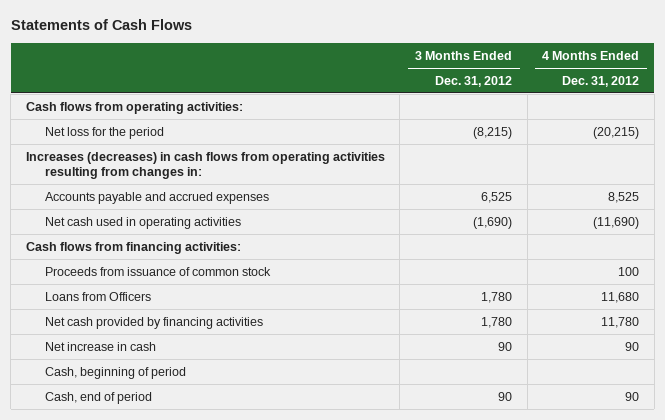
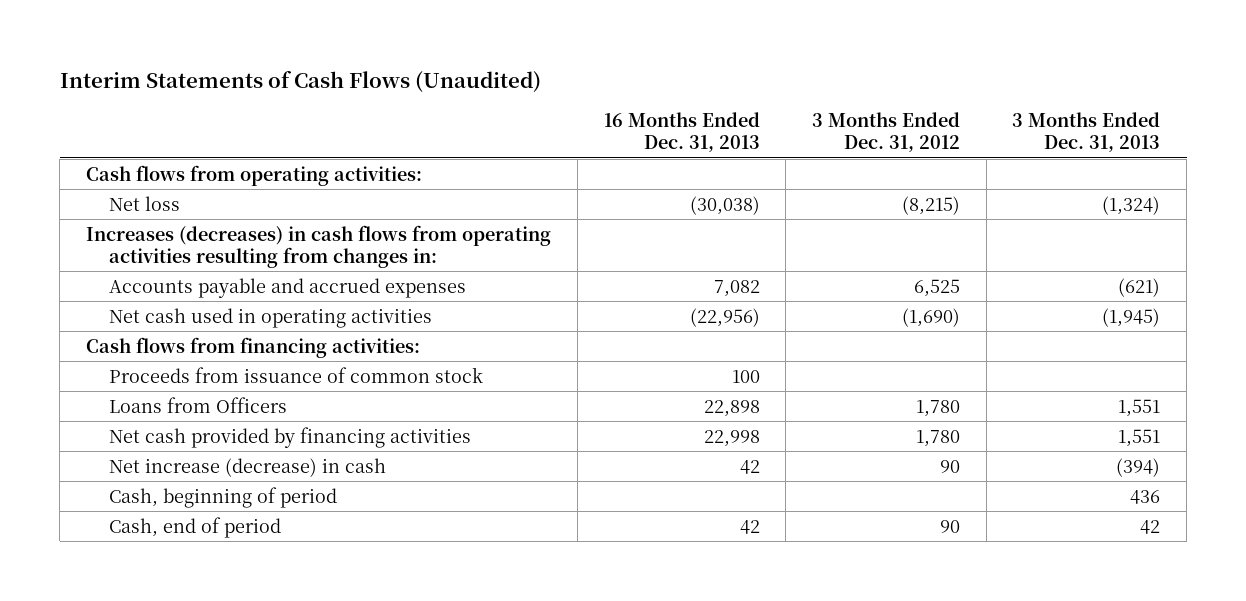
- Statements of Cash Flows
+ Interim Statements of Cash Flows (Unaudited)
- | 3 Months Ended Dec. 31, 2012 | 4 Months Ended Dec. 31, 2012
+ | 16 Months Ended Dec. 31, 2013 | 3 Months Ended Dec. 31, 2012 | 3 Months Ended Dec. 31, 2013
- Net loss for the period | (8,215) | (20,215)
+ Net loss | (30,038) | (8,215) | (1,324)
- Net increase in cash | 90 | 90
+ Net increase (decrease) in cash | 42 | 90 | (394)

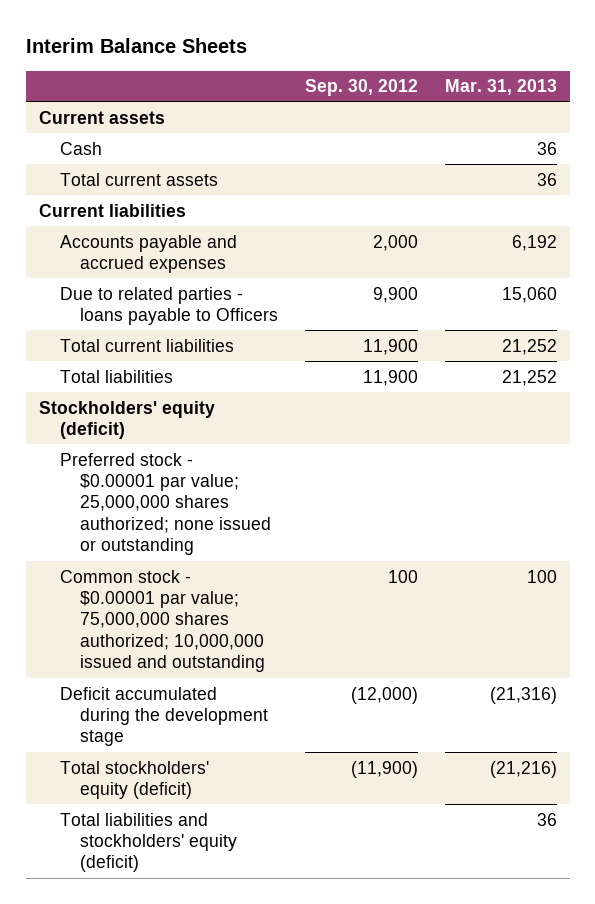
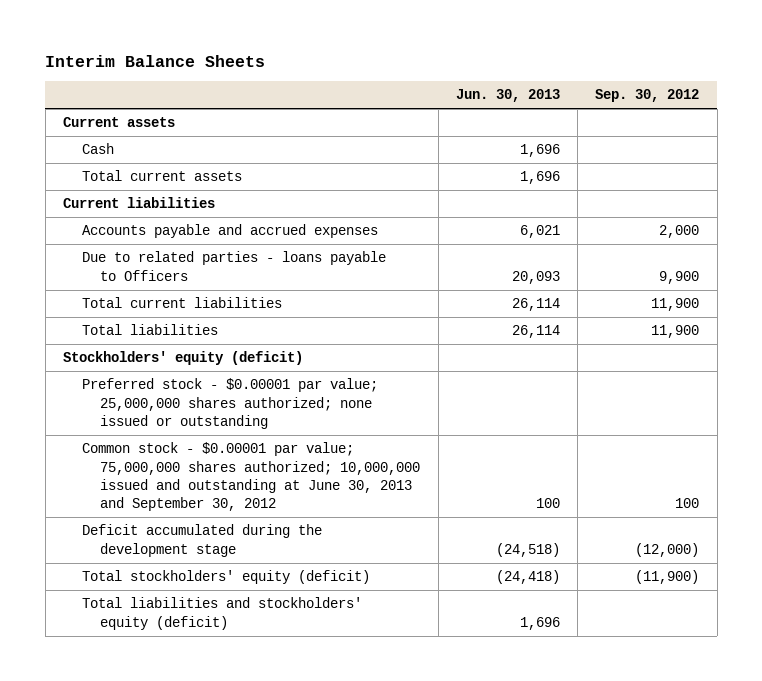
- | Sep. 30, 2012 | Mar. 31, 2013
+ | Jun. 30, 2013 | Sep. 30, 2012
- Common stock - $0.00001 par value; 75,000,000 shares authorized; 10,000,000 issued and outstanding | 100 | 100
+ Common stock - $0.00001 par value; 75,000,000 shares authorized; 10,000,000 issued and outstanding at June 30, 2013 and September 30, 2012 | 100 | 100

